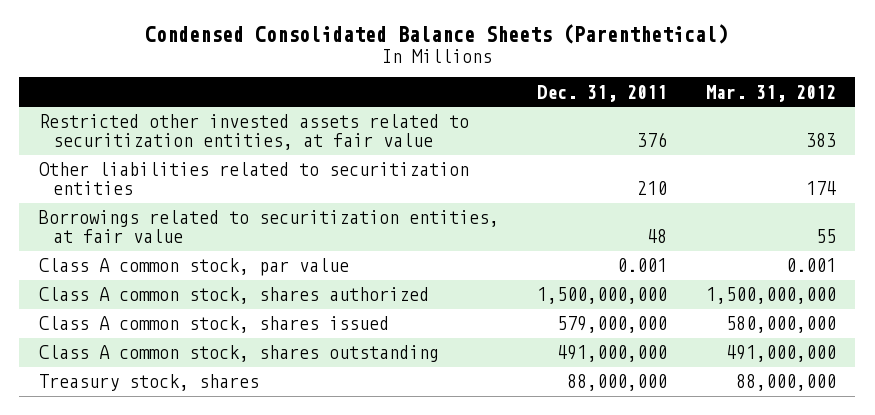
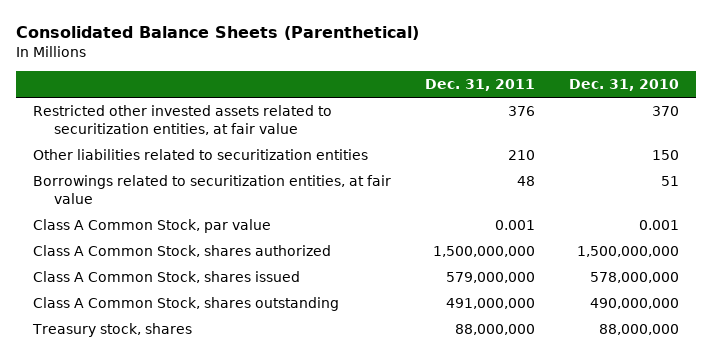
- Condensed Consolidated Balance Sheets (Parenthetical)
+ Consolidated Balance Sheets (Parenthetical)
- | Dec. 31, 2011 | Mar. 31, 2012
+ | Dec. 31, 2011 | Dec. 31, 2010
- Class A common stock, par value | 0.001 | 0.001
- Class A common stock, shares authorized | 1,500,000,000 | 1,500,000,000
- Class A common stock, shares issued | 579,000,000 | 580,000,000
- Class A common stock, shares outstanding | 491,000,000 | 491,000,000
+ Class A Common Stock, par value | 0.001 | 0.001
+ Class A Common Stock, shares authorized | 1,500,000,000 | 1,500,000,000
+ Class A Common Stock, shares issued | 579,000,000 | 578,000,000
+ Class A Common Stock, shares outstanding | 491,000,000 | 490,000,000

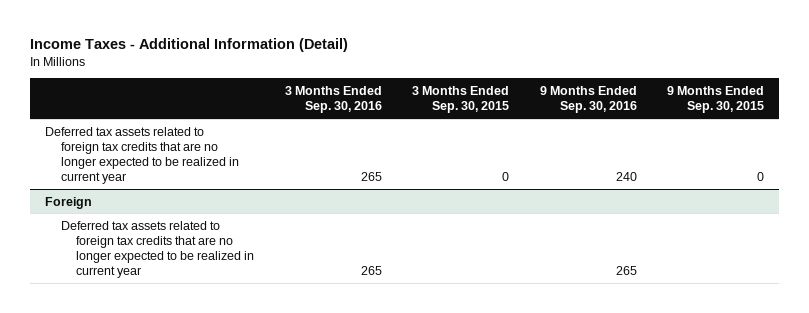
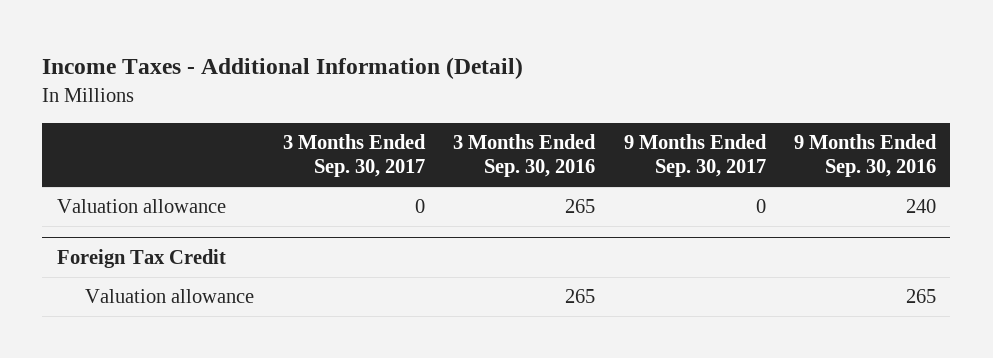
- | 3 Months Ended Sep. 30, 2016 | 3 Months Ended Sep. 30, 2015 | 9 Months Ended Sep. 30, 2016 | 9 Months Ended Sep. 30, 2015
+ | 3 Months Ended Sep. 30, 2017 | 3 Months Ended Sep. 30, 2016 | 9 Months Ended Sep. 30, 2017 | 9 Months Ended Sep. 30, 2016
- Deferred tax assets related to foreign tax credits that are no longer expected to be realized in current year | 265 | 0 | 240 | 0
- Foreign
- Deferred tax assets related to foreign tax credits that are no longer expected to be realized in current year | 265 | | 265 |
+ Valuation allowance | 0 | 265 | 0 | 240
+ Foreign Tax Credit
+ Valuation allowance | | 265 | | 265

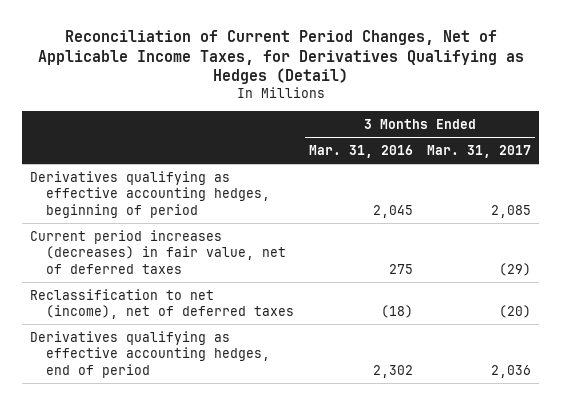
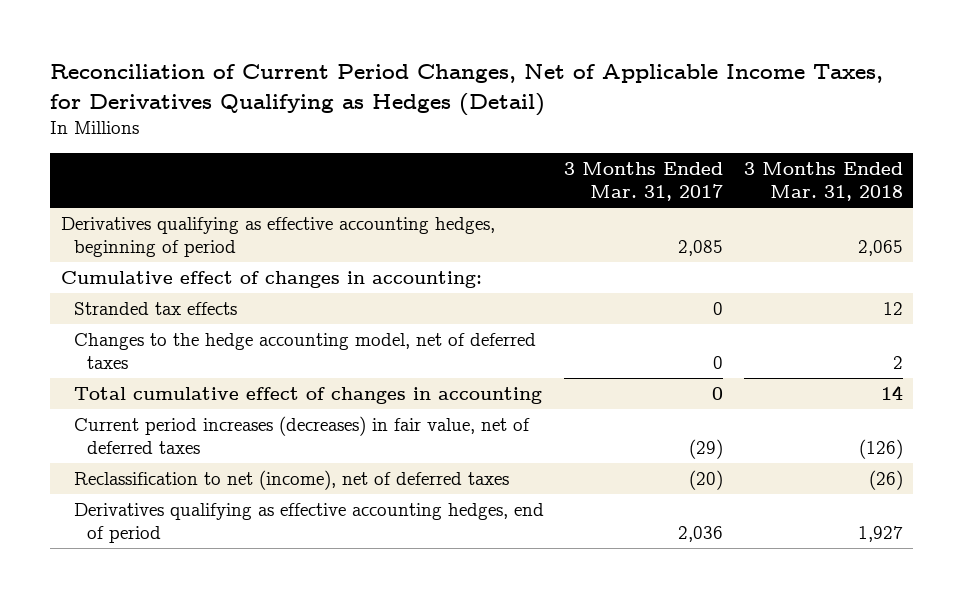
- | 3 Months Ended Mar. 31, 2016 | 3 Months Ended Mar. 31, 2017
+ | 3 Months Ended Mar. 31, 2017 | 3 Months Ended Mar. 31, 2018
+ Cumulative effect of changes in accounting:
+ Stranded tax effects | 0 | 12
+ Changes to the hedge accounting model, net of deferred taxes | 0 | 2
+ Total cumulative effect of changes in accounting | 0 | 14

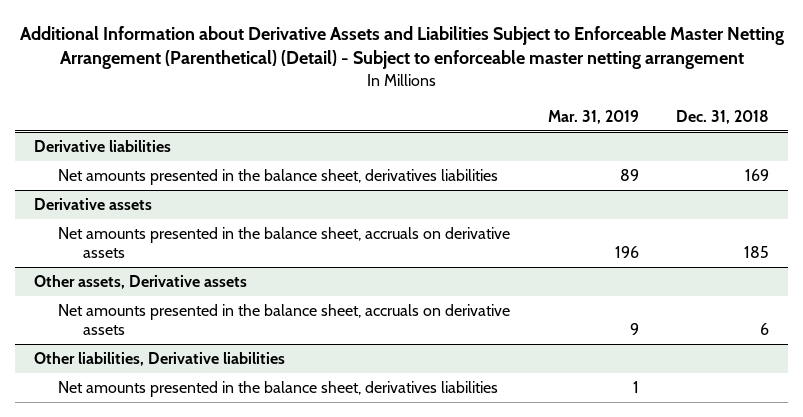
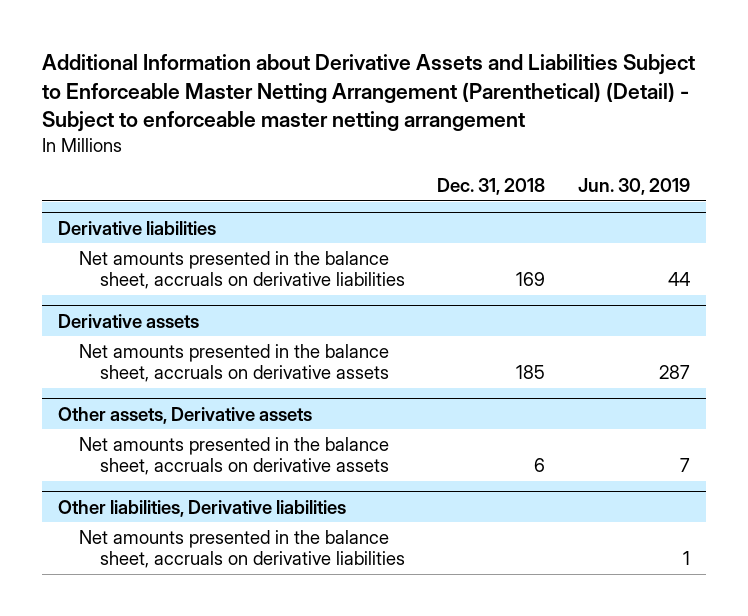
- | Mar. 31, 2019 | Dec. 31, 2018
+ | Dec. 31, 2018 | Jun. 30, 2019
@ Derivative liabilities
- Net amounts presented in the balance sheet, derivatives liabilities | 89 | 169
+ Net amounts presented in the balance sheet, accruals on derivative liabilities | 169 | 44
@ Other liabilities, Derivative liabilities
- Net amounts presented in the balance sheet, derivatives liabilities | 1 |
+ Net amounts presented in the balance sheet, accruals on derivative liabilities | | 1

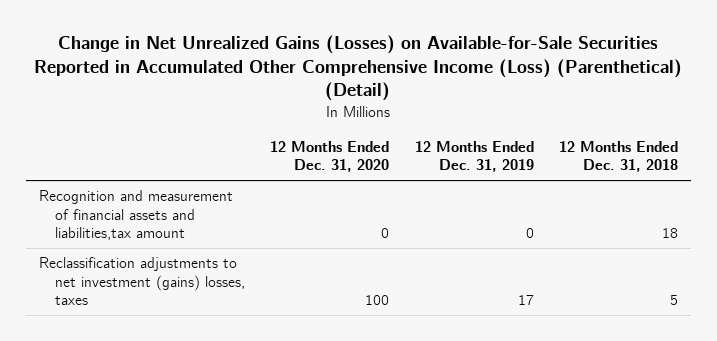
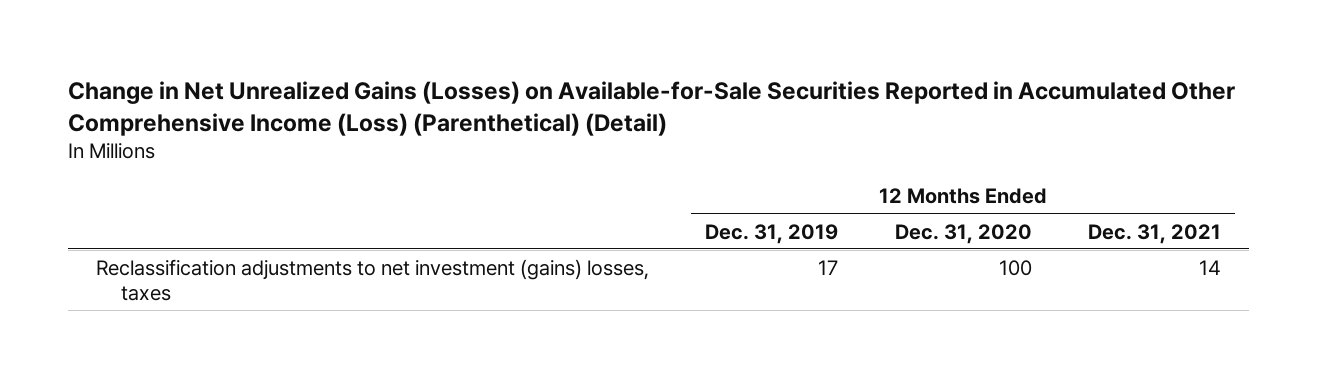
- | 12 Months Ended Dec. 31, 2020 | 12 Months Ended Dec. 31, 2019 | 12 Months Ended Dec. 31, 2018
+ | 12 Months Ended Dec. 31, 2019 | 12 Months Ended Dec. 31, 2020 | 12 Months Ended Dec. 31, 2021
- Recognition and measurement of financial assets and liabilities,tax amount | 0 | 0 | 18

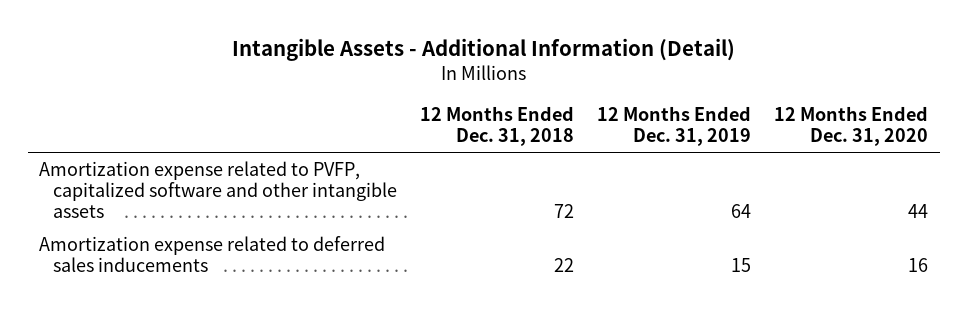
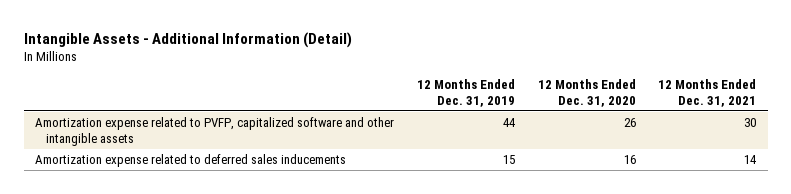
- | 12 Months Ended Dec. 31, 2018 | 12 Months Ended Dec. 31, 2019 | 12 Months Ended Dec. 31, 2020
+ | 12 Months Ended Dec. 31, 2019 | 12 Months Ended Dec. 31, 2020 | 12 Months Ended Dec. 31, 2021
- Amortization expense related to PVFP, capitalized software and other intangible assets | 72 | 64 | 44
+ Amortization expense related to PVFP, capitalized software and other intangible assets | 44 | 26 | 30

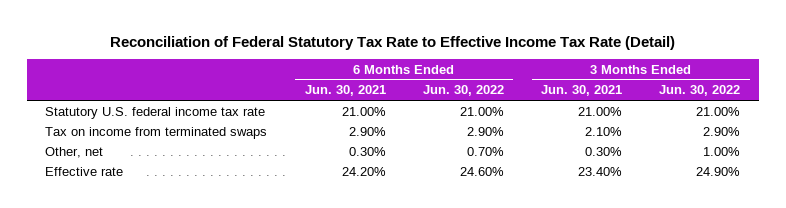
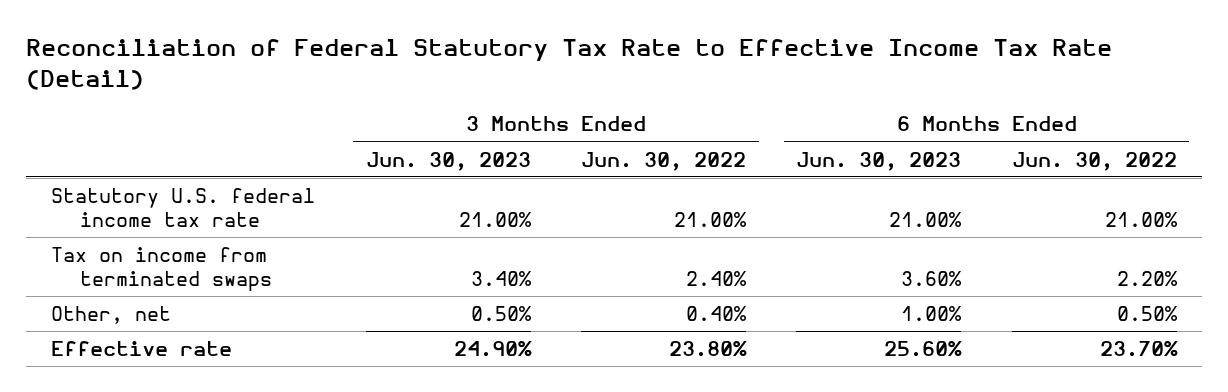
- | 6 Months Ended Jun. 30, 2021 | 6 Months Ended Jun. 30, 2022 | 3 Months Ended Jun. 30, 2021 | 3 Months Ended Jun. 30, 2022
+ | 3 Months Ended Jun. 30, 2023 | 3 Months Ended Jun. 30, 2022 | 6 Months Ended Jun. 30, 2023 | 6 Months Ended Jun. 30, 2022
- Tax on income from terminated swaps | 2.90% | 2.90% | 2.10% | 2.90%
- Other, net | 0.30% | 0.70% | 0.30% | 1.00%
- Effective rate | 24.20% | 24.60% | 23.40% | 24.90%
+ Tax on income from terminated swaps | 3.40% | 2.40% | 3.60% | 2.20%
+ Other, net | 0.50% | 0.40% | 1.00% | 0.50%
+ Effective rate | 24.90% | 23.80% | 25.60% | 23.70%

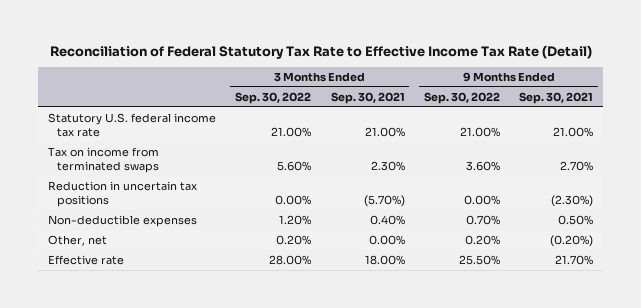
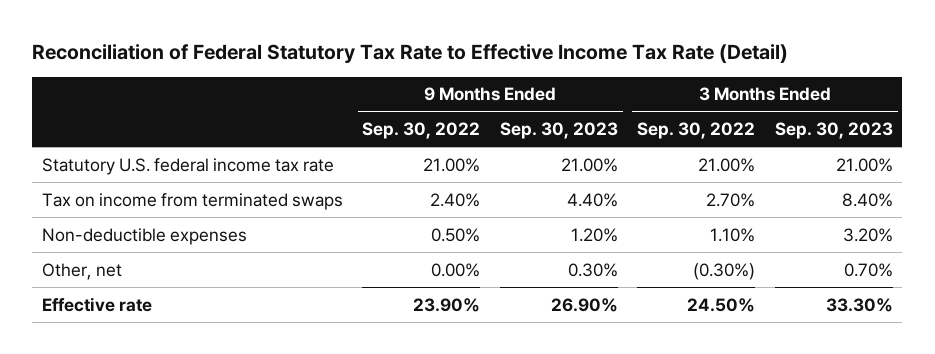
- | 3 Months Ended Sep. 30, 2022 | 3 Months Ended Sep. 30, 2021 | 9 Months Ended Sep. 30, 2022 | 9 Months Ended Sep. 30, 2021
+ | 9 Months Ended Sep. 30, 2022 | 9 Months Ended Sep. 30, 2023 | 3 Months Ended Sep. 30, 2022 | 3 Months Ended Sep. 30, 2023
- Tax on income from terminated swaps | 5.60% | 2.30% | 3.60% | 2.70%
- Reduction in uncertain tax positions | 0.00% | (5.70%) | 0.00% | (2.30%)
- Non-deductible expenses | 1.20% | 0.40% | 0.70% | 0.50%
- Other, net | 0.20% | 0.00% | 0.20% | (0.20%)
- Effective rate | 28.00% | 18.00% | 25.50% | 21.70%
+ Tax on income from terminated swaps | 2.40% | 4.40% | 2.70% | 8.40%
+ Non-deductible expenses | 0.50% | 1.20% | 1.10% | 3.20%
+ Other, net | 0.00% | 0.30% | (0.30%) | 0.70%
+ Effective rate | 23.90% | 26.90% | 24.50% | 33.30%

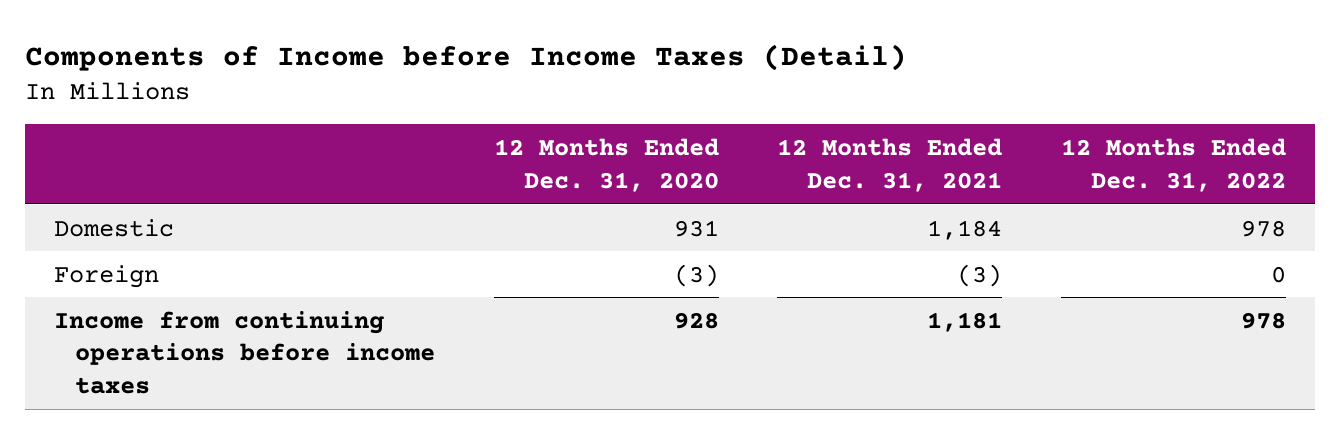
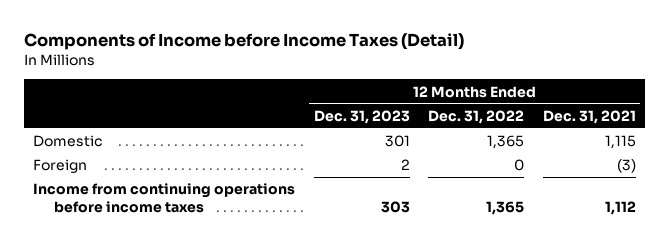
- | 12 Months Ended Dec. 31, 2020 | 12 Months Ended Dec. 31, 2021 | 12 Months Ended Dec. 31, 2022
+ | 12 Months Ended Dec. 31, 2023 | 12 Months Ended Dec. 31, 2022 | 12 Months Ended Dec. 31, 2021
- Domestic | 931 | 1,184 | 978
+ Domestic | 301 | 1,365 | 1,115
- Income from continuing operations before income taxes | 928 | 1,181 | 978
+ Income from continuing operations before income taxes | 303 | 1,365 | 1,112

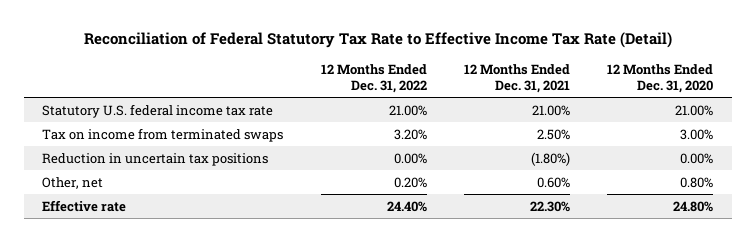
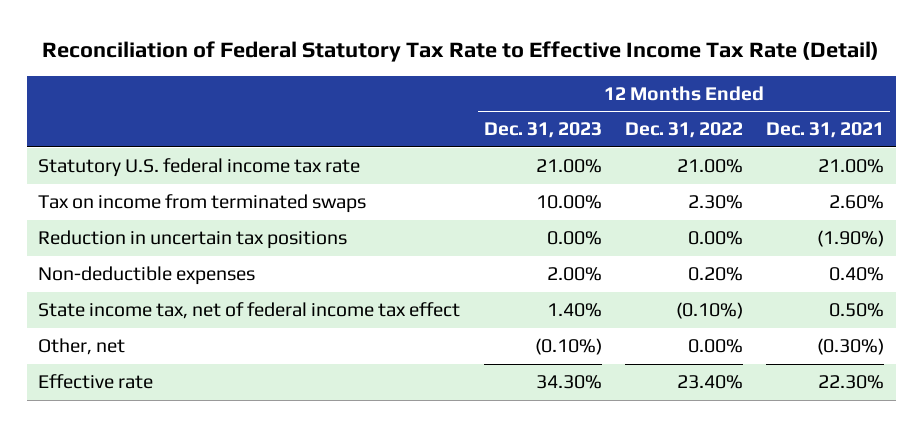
- | 12 Months Ended Dec. 31, 2022 | 12 Months Ended Dec. 31, 2021 | 12 Months Ended Dec. 31, 2020
+ | 12 Months Ended Dec. 31, 2023 | 12 Months Ended Dec. 31, 2022 | 12 Months Ended Dec. 31, 2021
- Tax on income from terminated swaps | 3.20% | 2.50% | 3.00%
- Reduction in uncertain tax positions | 0.00% | (1.80%) | 0.00%
- Other, net | 0.20% | 0.60% | 0.80%
- Effective rate | 24.40% | 22.30% | 24.80%
+ Tax on income from terminated swaps | 10.00% | 2.30% | 2.60%
+ Reduction in uncertain tax positions | 0.00% | 0.00% | (1.90%)
+ Non-deductible expenses | 2.00% | 0.20% | 0.40%
+ State income tax, net of federal income tax effect | 1.40% | (0.10%) | 0.50%
+ Other, net | (0.10%) | 0.00% | (0.30%)
+ Effective rate | 34.30% | 23.40% | 22.30%

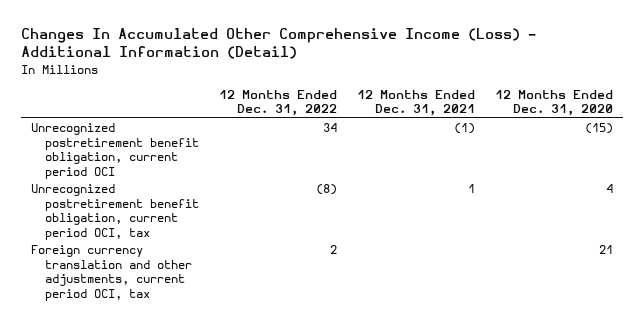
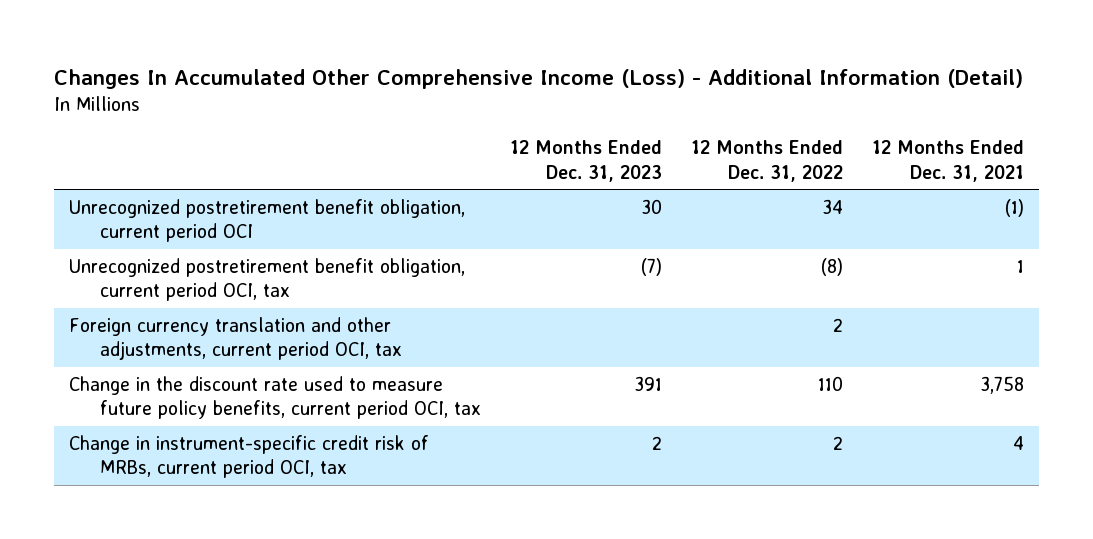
- | 12 Months Ended Dec. 31, 2022 | 12 Months Ended Dec. 31, 2021 | 12 Months Ended Dec. 31, 2020
+ | 12 Months Ended Dec. 31, 2023 | 12 Months Ended Dec. 31, 2022 | 12 Months Ended Dec. 31, 2021
+ Change in the discount rate used to measure future policy benefits, current period OCI, tax | 391 | 110 | 3,758
+ Change in instrument-specific credit risk of MRBs, current period OCI, tax | 2 | 2 | 4

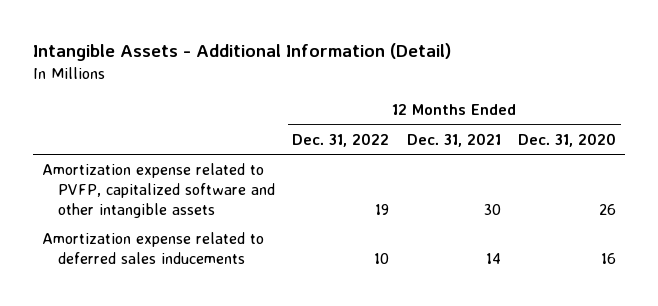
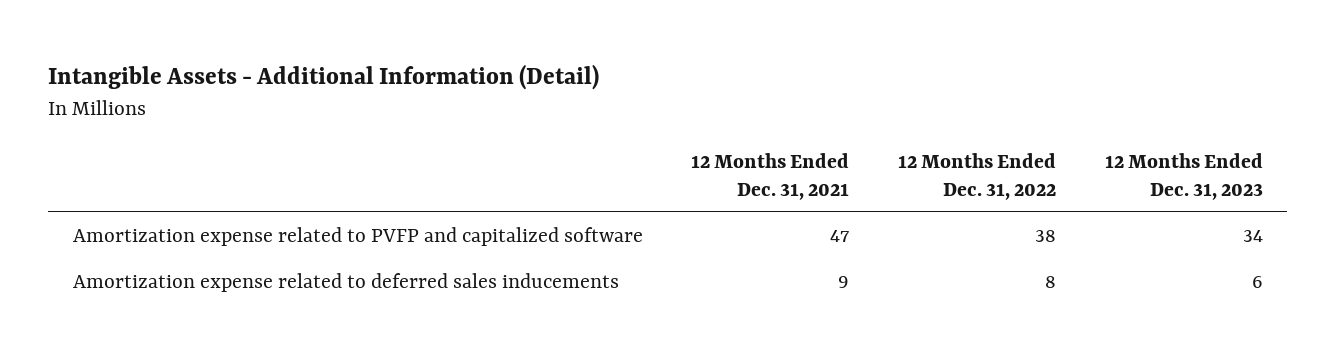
- | 12 Months Ended Dec. 31, 2022 | 12 Months Ended Dec. 31, 2021 | 12 Months Ended Dec. 31, 2020
+ | 12 Months Ended Dec. 31, 2021 | 12 Months Ended Dec. 31, 2022 | 12 Months Ended Dec. 31, 2023
- Amortization expense related to PVFP, capitalized software and other intangible assets | 19 | 30 | 26
- Amortization expense related to deferred sales inducements | 10 | 14 | 16
+ Amortization expense related to PVFP and capitalized software | 47 | 38 | 34
+ Amortization expense related to deferred sales inducements | 9 | 8 | 6

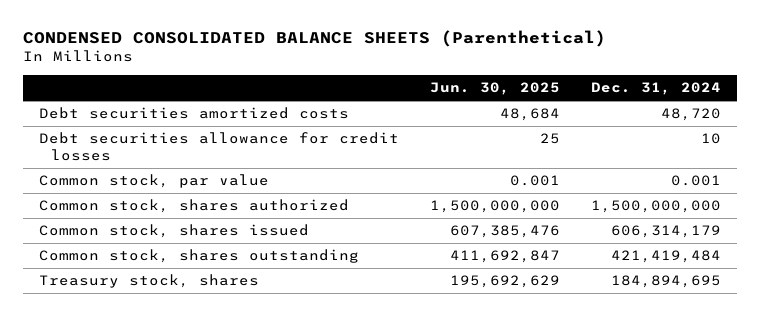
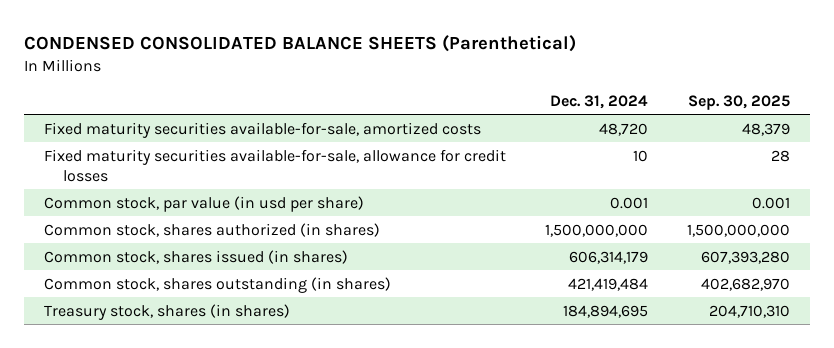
- | Jun. 30, 2025 | Dec. 31, 2024
+ | Dec. 31, 2024 | Sep. 30, 2025
- Debt securities amortized costs | 48,684 | 48,720
- Debt securities allowance for credit losses | 25 | 10
- Common stock, par value | 0.001 | 0.001
- Common stock, shares authorized | 1,500,000,000 | 1,500,000,000
- Common stock, shares issued | 607,385,476 | 606,314,179
- Common stock, shares outstanding | 411,692,847 | 421,419,484
- Treasury stock, shares | 195,692,629 | 184,894,695
+ Fixed maturity securities available-for-sale, amortized costs | 48,720 | 48,379
+ Fixed maturity securities available-for-sale, allowance for credit losses | 10 | 28
+ Common stock, par value (in usd per share) | 0.001 | 0.001
+ Common stock, shares authorized (in shares) | 1,500,000,000 | 1,500,000,000
+ Common stock, shares issued (in shares) | 606,314,179 | 607,393,280
+ Common stock, shares outstanding (in shares) | 421,419,484 | 402,682,970
+ Treasury stock, shares (in shares) | 184,894,695 | 204,710,310

